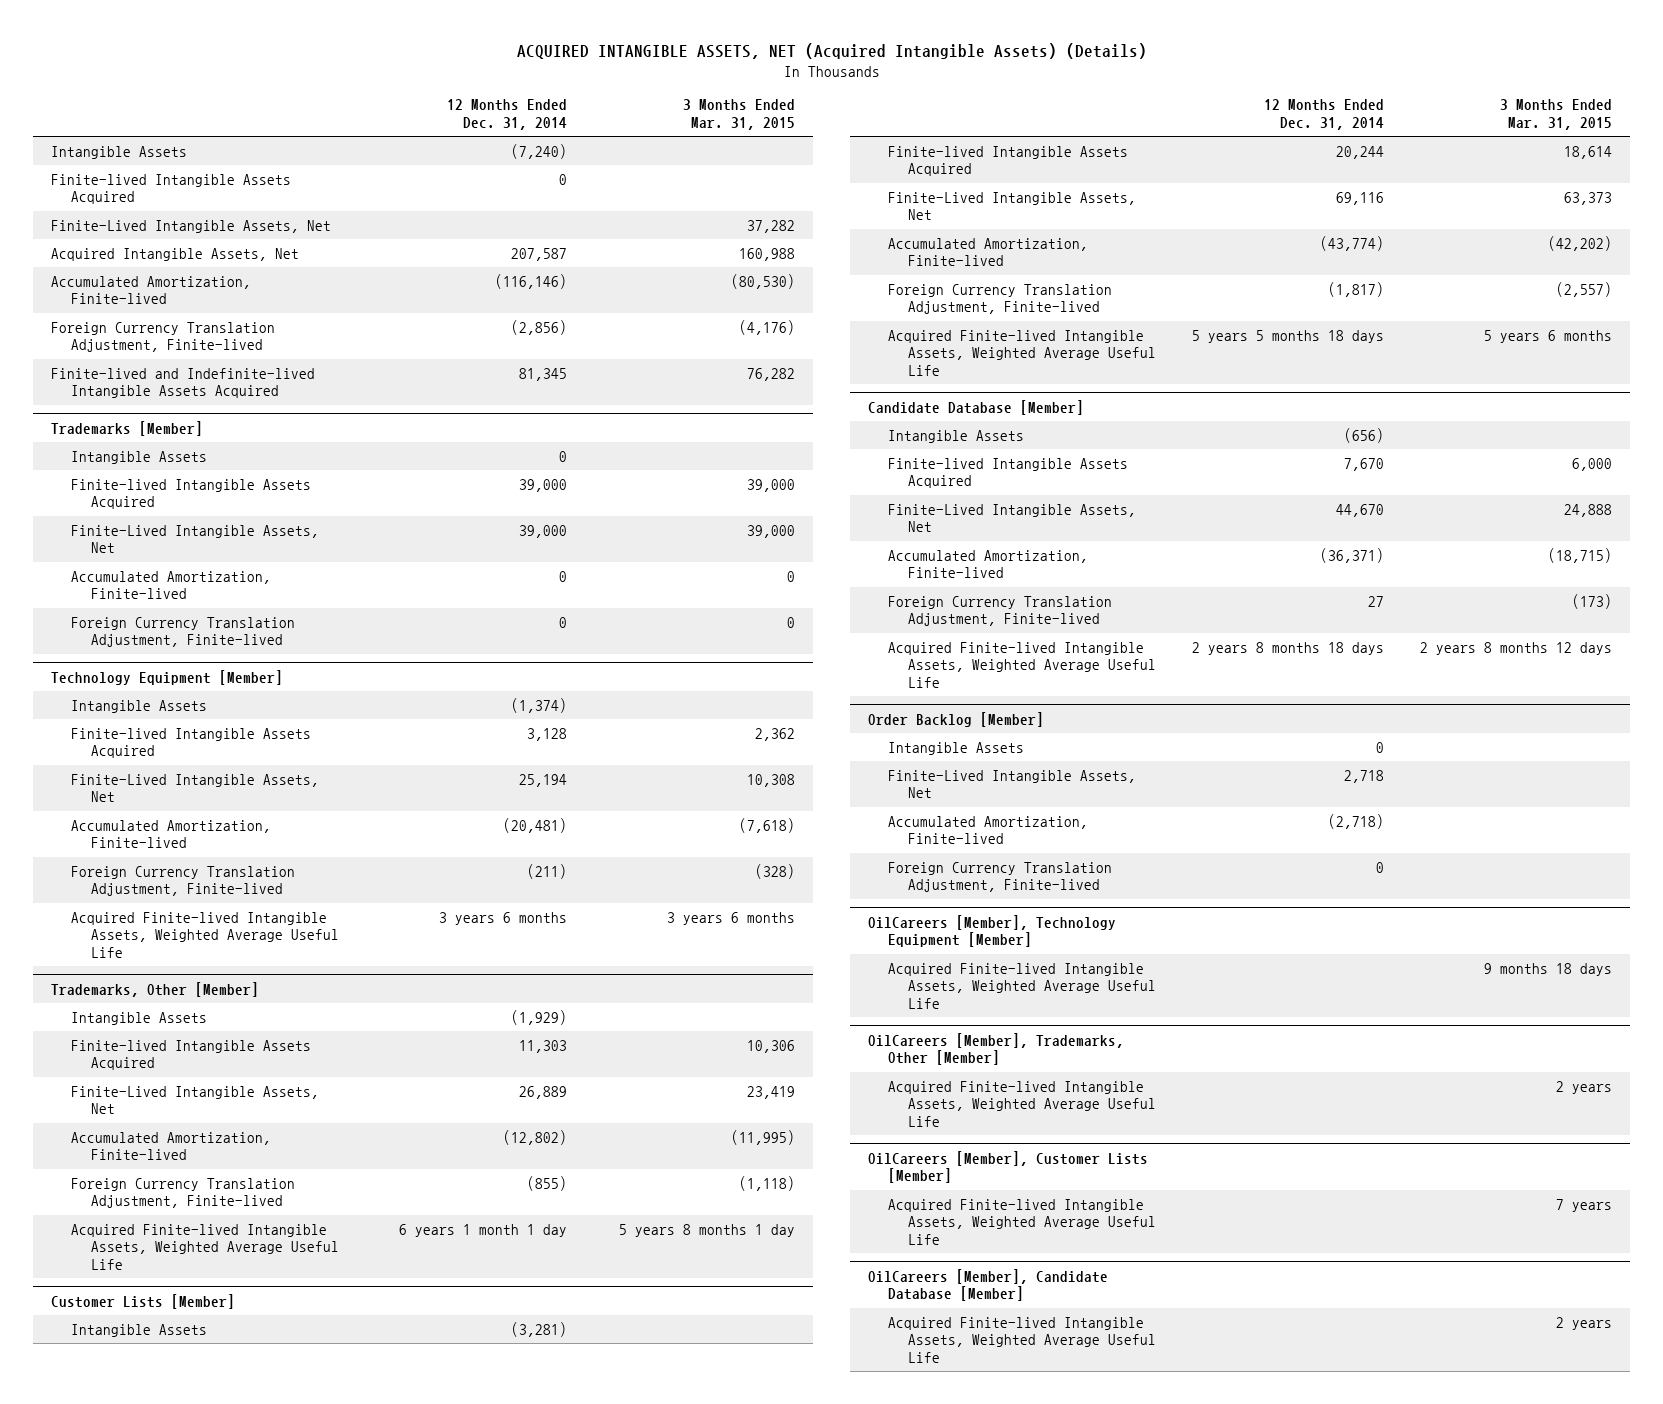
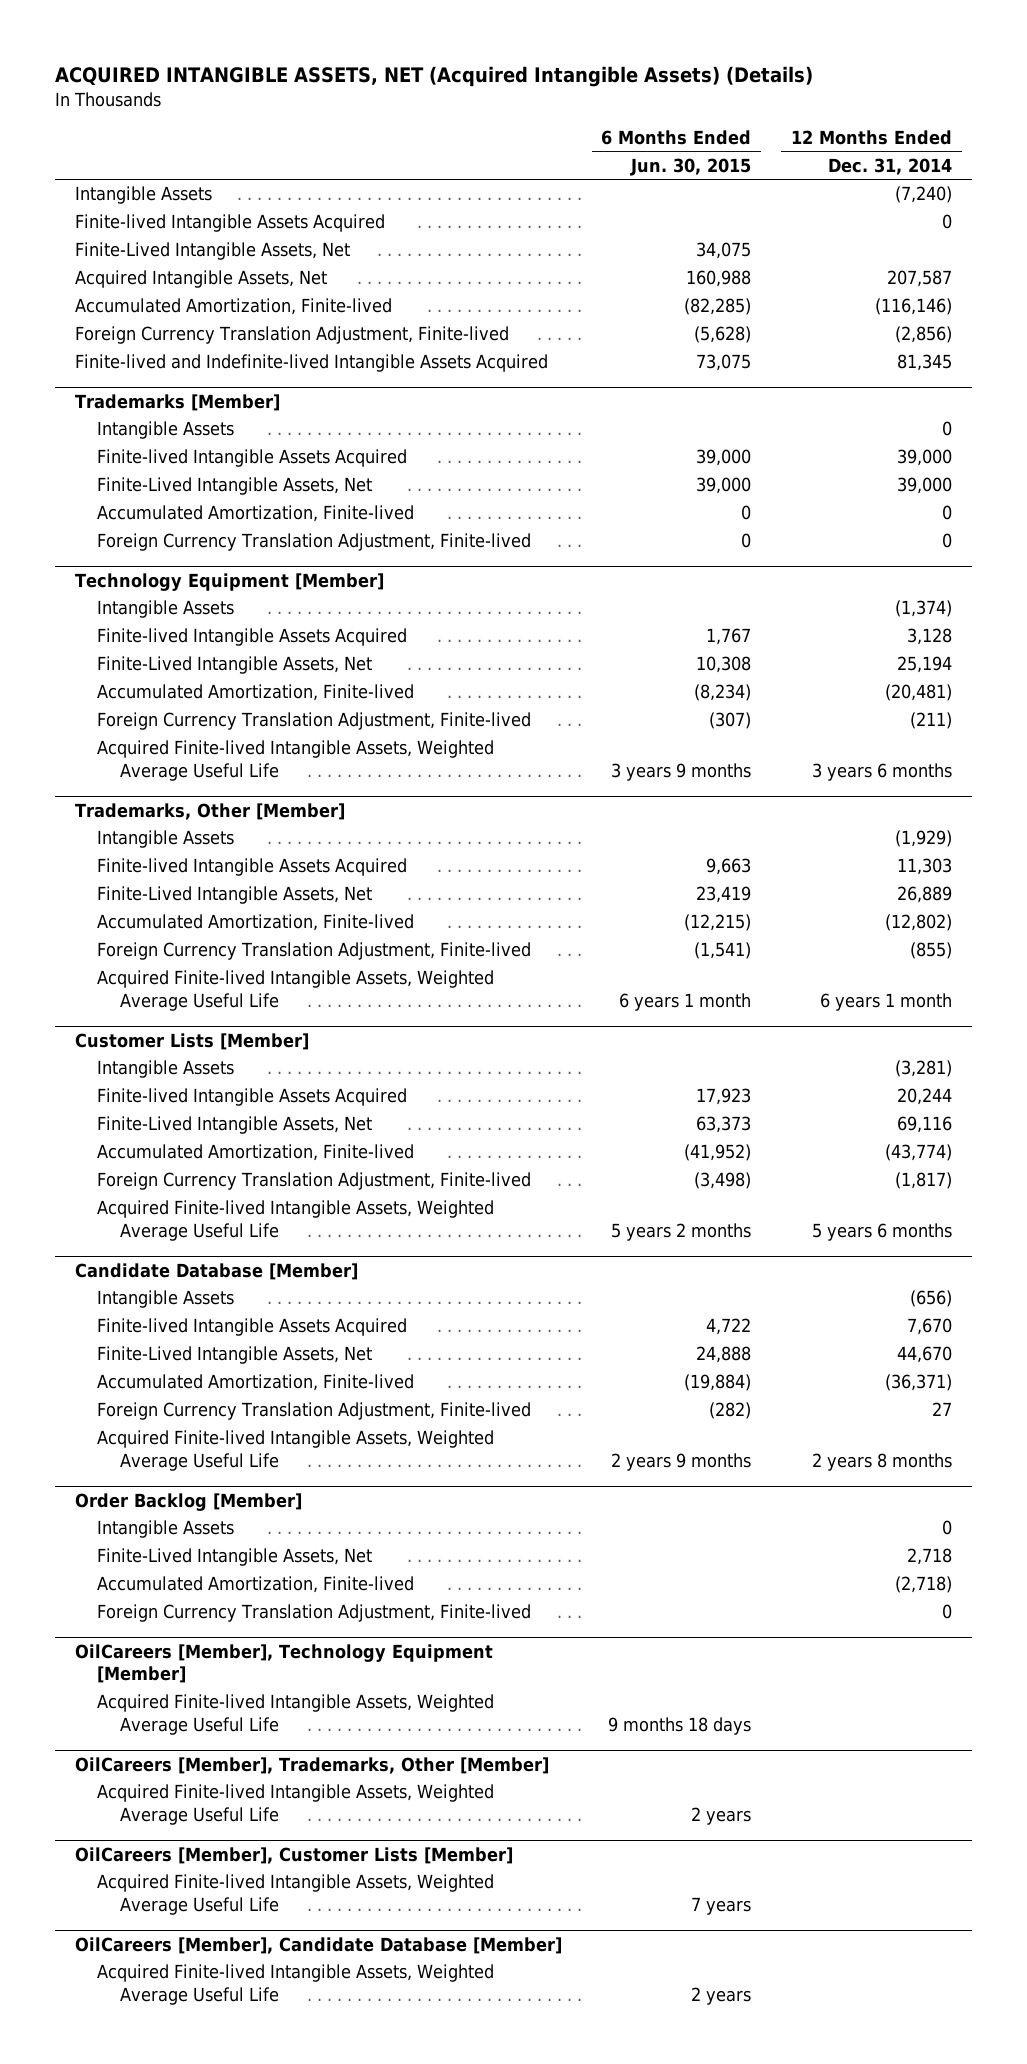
- | 12 Months Ended Dec. 31, 2014 | 3 Months Ended Mar. 31, 2015
+ | 6 Months Ended Jun. 30, 2015 | 12 Months Ended Dec. 31, 2014
@ Trademarks, Other [Member]
- Acquired Finite-lived Intangible Assets, Weighted Average Useful Life | 6 years 1 month 1 day | 5 years 8 months 1 day
+ Acquired Finite-lived Intangible Assets, Weighted Average Useful Life | 6 years 1 month | 6 years 1 month
@ Customer Lists [Member]
- Acquired Finite-lived Intangible Assets, Weighted Average Useful Life | 5 years 5 months 18 days | 5 years 6 months
+ Acquired Finite-lived Intangible Assets, Weighted Average Useful Life | 5 years 2 months | 5 years 6 months
@ Candidate Database [Member]
- Acquired Finite-lived Intangible Assets, Weighted Average Useful Life | 2 years 8 months 18 days | 2 years 8 months 12 days
+ Acquired Finite-lived Intangible Assets, Weighted Average Useful Life | 2 years 9 months | 2 years 8 months

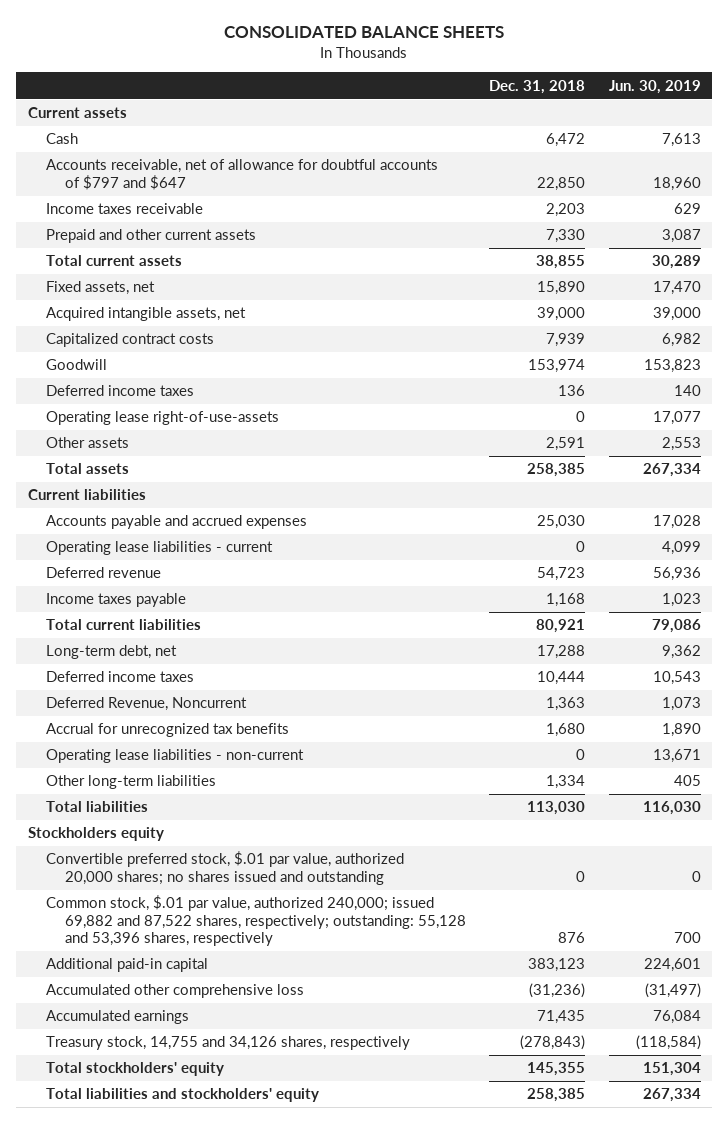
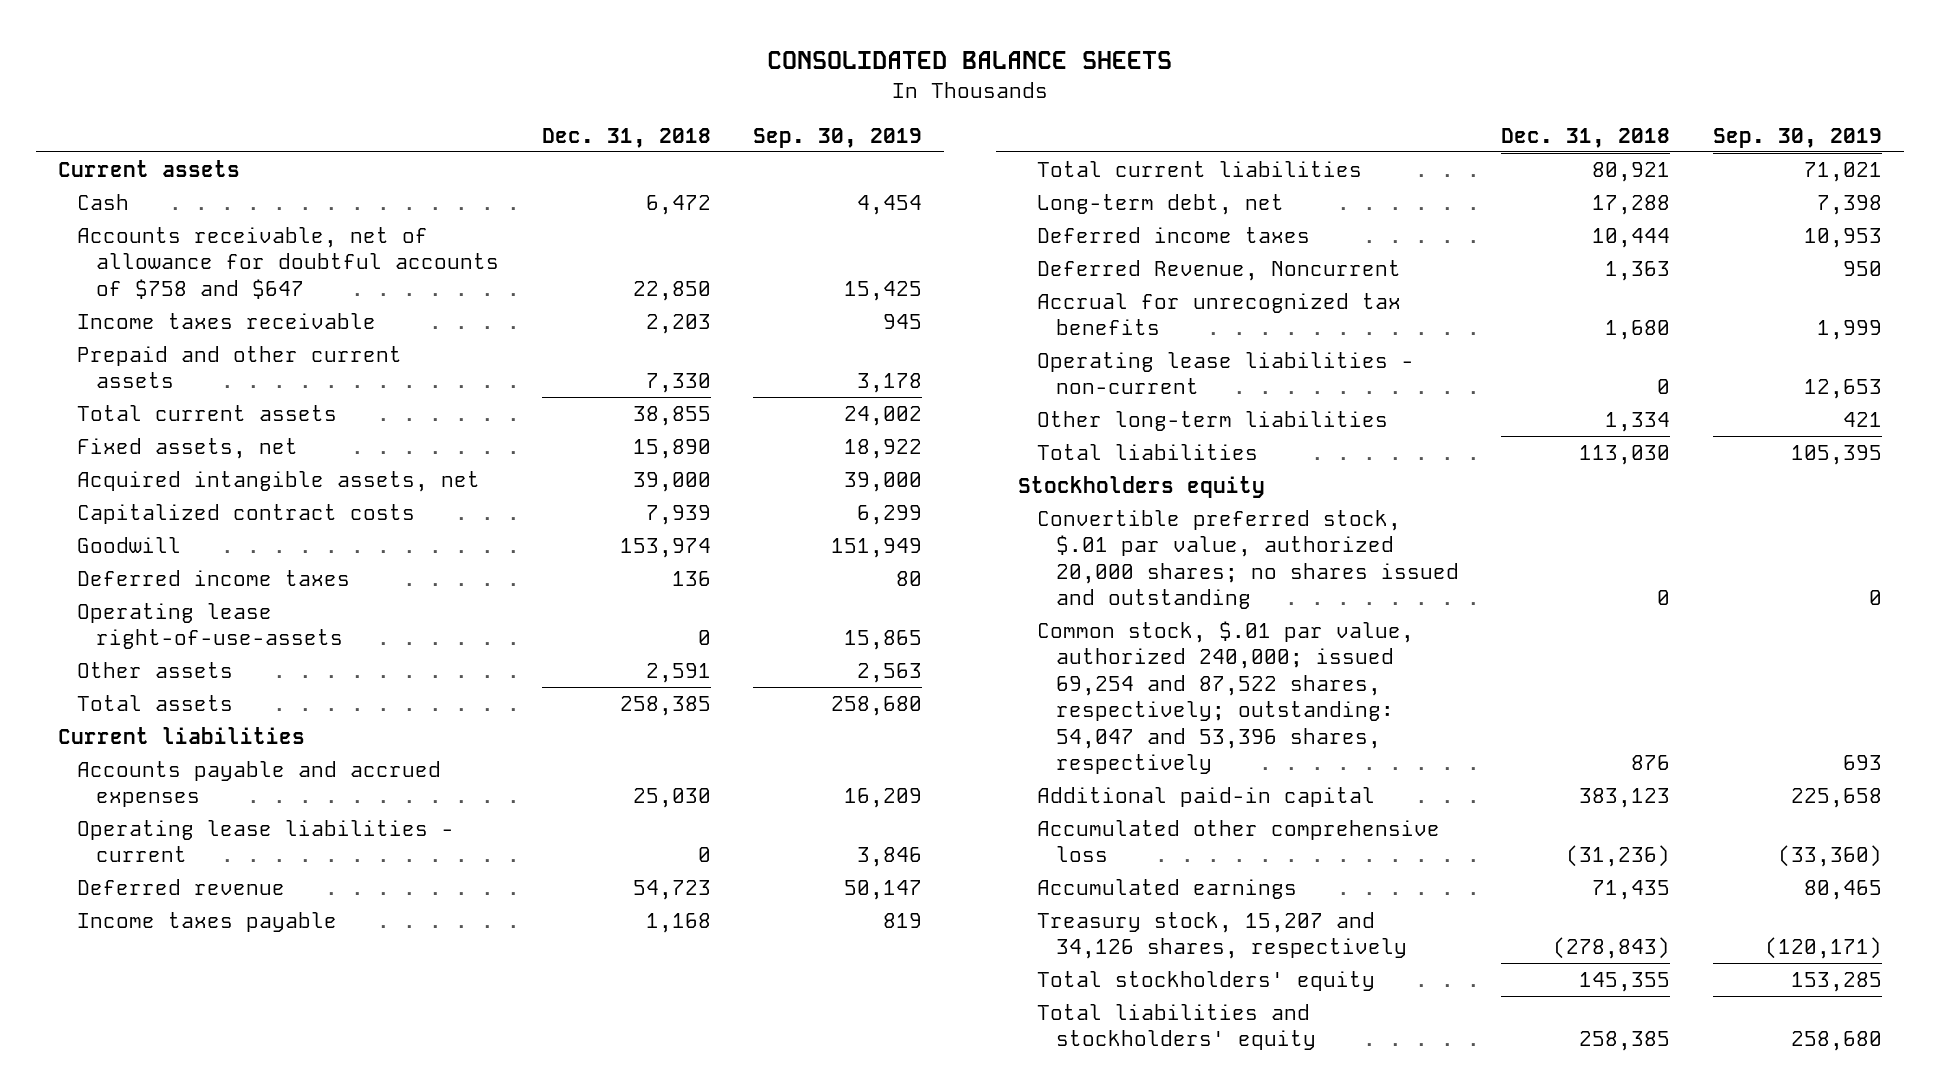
- | Dec. 31, 2018 | Jun. 30, 2019
+ | Dec. 31, 2018 | Sep. 30, 2019
- Accounts receivable, net of allowance for doubtful accounts of $797 and $647 | 22,850 | 18,960
+ Accounts receivable, net of allowance for doubtful accounts of $758 and $647 | 22,850 | 15,425
- Common stock, $.01 par value, authorized 240,000; issued 69,882 and 87,522 shares, respectively; outstanding: 55,128 and 53,396 shares, respectively | 876 | 700
+ Common stock, $.01 par value, authorized 240,000; issued 69,254 and 87,522 shares, respectively; outstanding: 54,047 and 53,396 shares, respectively | 876 | 693
- Treasury stock, 14,755 and 34,126 shares, respectively | (278,843) | (118,584)
+ Treasury stock, 15,207 and 34,126 shares, respectively | (278,843) | (120,171)

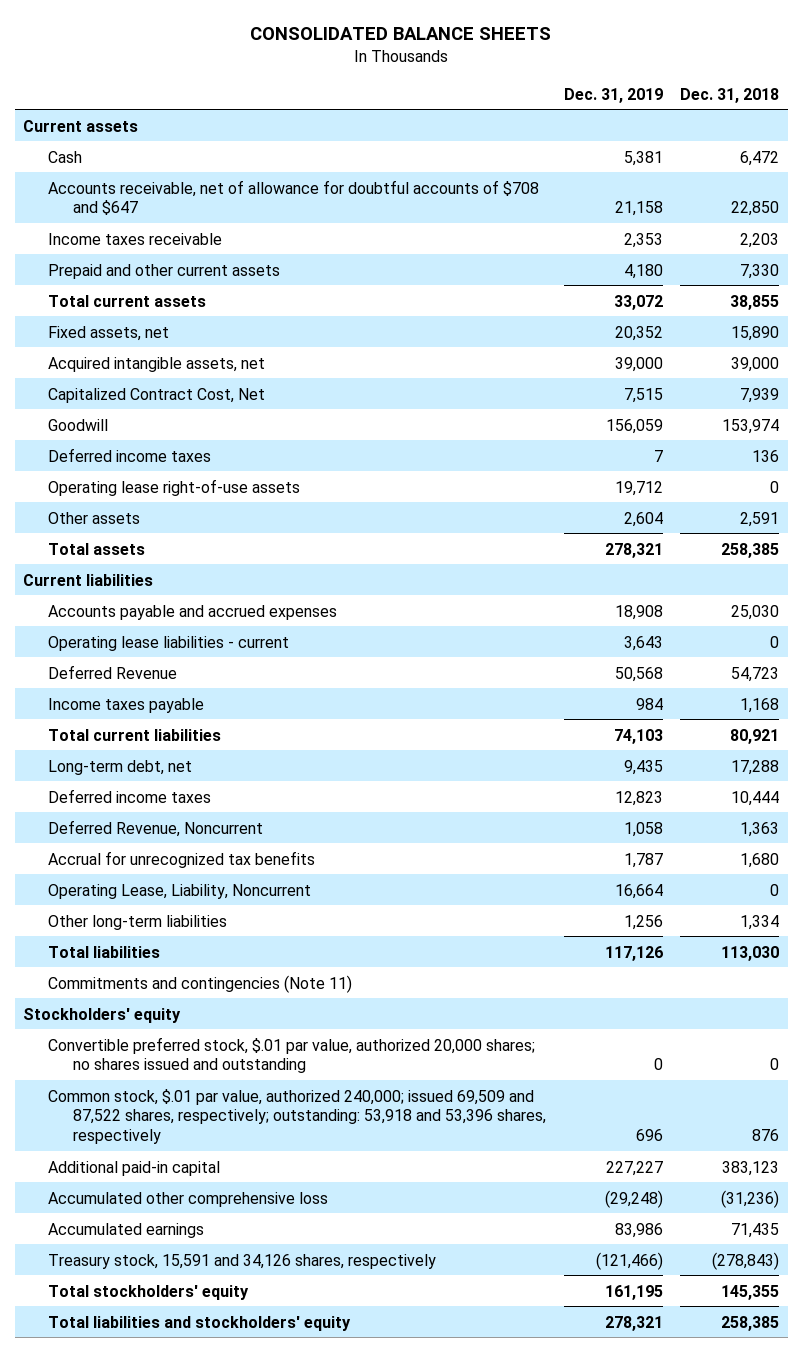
- | Dec. 31, 2018 | Sep. 30, 2019
+ | Dec. 31, 2019 | Dec. 31, 2018
- Accounts receivable, net of allowance for doubtful accounts of $758 and $647 | 22,850 | 15,425
+ Accounts receivable, net of allowance for doubtful accounts of $708 and $647 | 21,158 | 22,850
- Capitalized contract costs | 7,939 | 6,299
+ Capitalized Contract Cost, Net | 7,515 | 7,939
- Operating lease right-of-use-assets | 0 | 15,865
+ Operating lease right-of-use assets | 19,712 | 0
- Deferred revenue | 54,723 | 50,147
+ Deferred Revenue | 50,568 | 54,723
- Operating lease liabilities - non-current | 0 | 12,653
+ Operating Lease, Liability, Noncurrent | 16,664 | 0
- Stockholders equity
+ Commitments and contingencies (Note 11)
+ Stockholders' equity
- Common stock, $.01 par value, authorized 240,000; issued 69,254 and 87,522 shares, respectively; outstanding: 54,047 and 53,396 shares, respectively | 876 | 693
+ Common stock, $.01 par value, authorized 240,000; issued 69,509 and 87,522 shares, respectively; outstanding: 53,918 and 53,396 shares, respectively | 696 | 876
- Treasury stock, 15,207 and 34,126 shares, respectively | (278,843) | (120,171)
+ Treasury stock, 15,591 and 34,126 shares, respectively | (121,466) | (278,843)

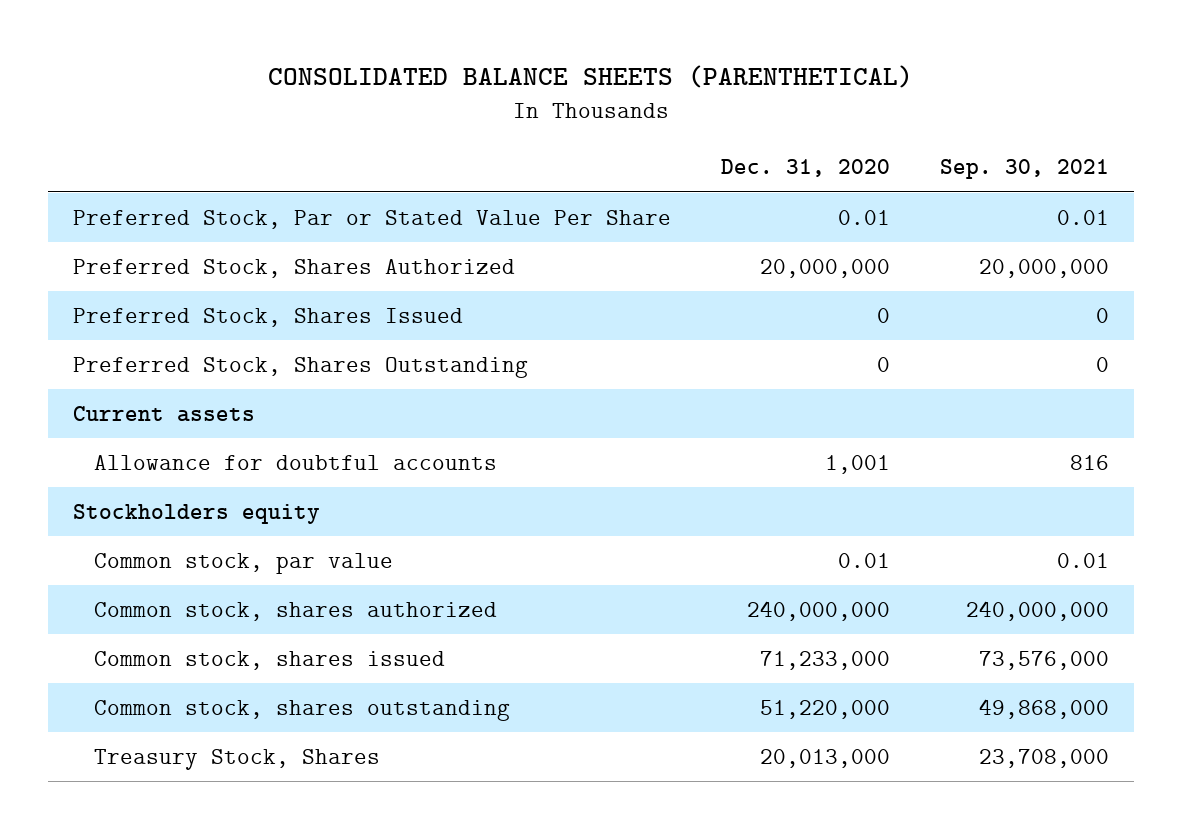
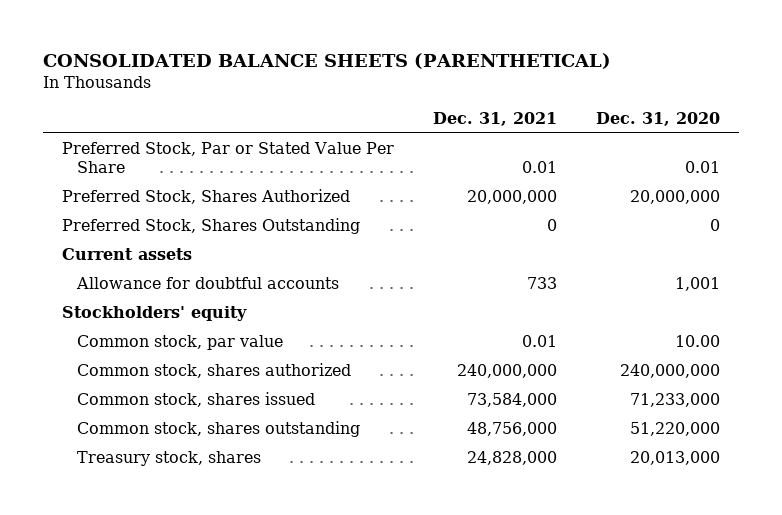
- | Dec. 31, 2020 | Sep. 30, 2021
+ | Dec. 31, 2021 | Dec. 31, 2020
- Preferred Stock, Shares Issued | 0 | 0
- Stockholders equity
- Common stock, par value | 0.01 | 0.01
+ Stockholders' equity
+ Common stock, par value | 0.01 | 10.00
- Treasury Stock, Shares | 20,013,000 | 23,708,000
+ Treasury stock, shares | 24,828,000 | 20,013,000

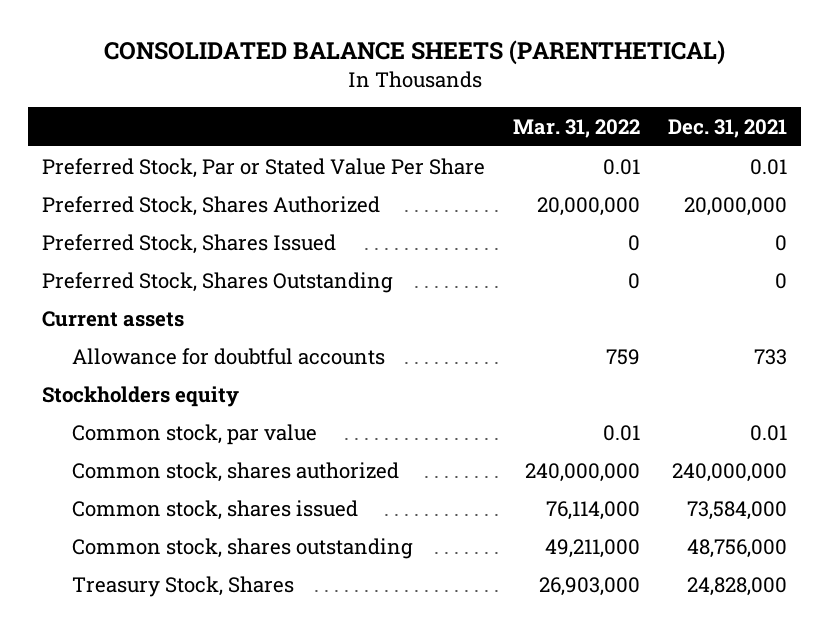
- | Dec. 31, 2021 | Dec. 31, 2020
+ | Mar. 31, 2022 | Dec. 31, 2021
+ Preferred Stock, Shares Issued | 0 | 0
- Stockholders' equity
+ Stockholders equity
- Treasury stock, shares | 24,828,000 | 20,013,000
+ Treasury Stock, Shares | 26,903,000 | 24,828,000

